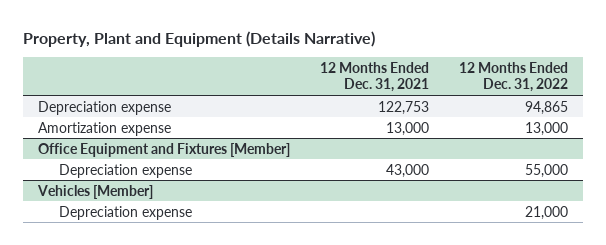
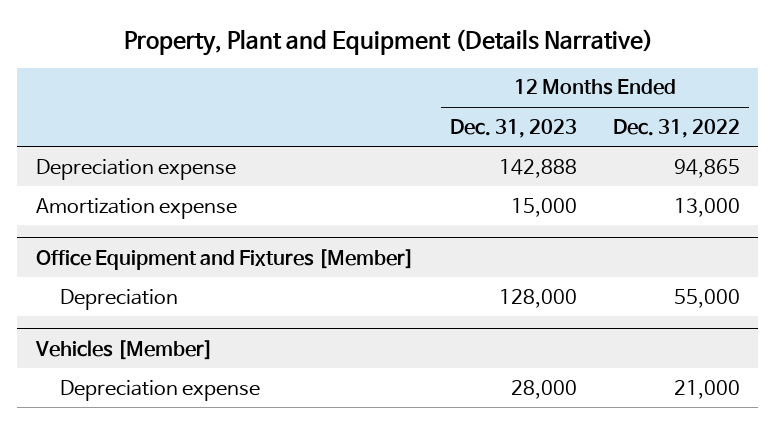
- | 12 Months Ended Dec. 31, 2021 | 12 Months Ended Dec. 31, 2022
+ | 12 Months Ended Dec. 31, 2023 | 12 Months Ended Dec. 31, 2022
@ Office Equipment and Fixtures [Member]
- Depreciation expense | 43,000 | 55,000
+ Depreciation | 128,000 | 55,000

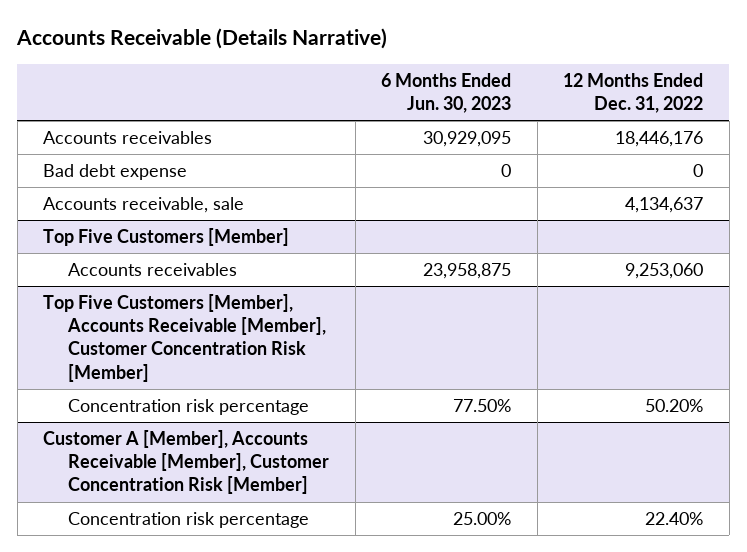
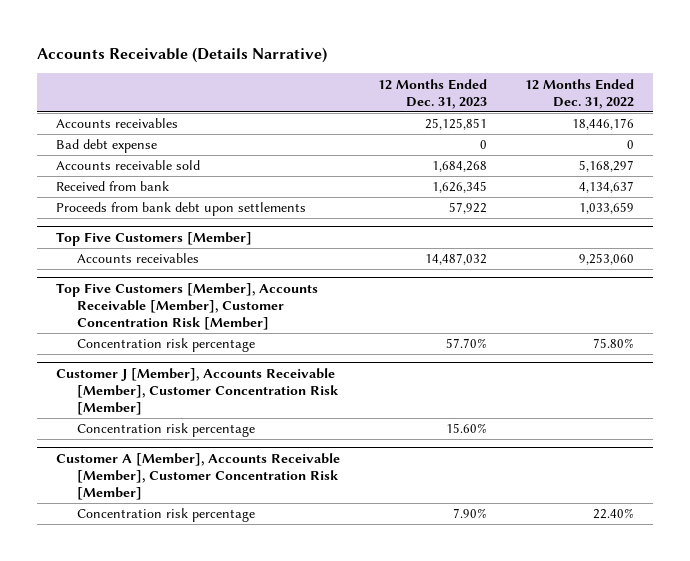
- | 6 Months Ended Jun. 30, 2023 | 12 Months Ended Dec. 31, 2022
+ | 12 Months Ended Dec. 31, 2023 | 12 Months Ended Dec. 31, 2022
- Accounts receivable, sale | | 4,134,637
+ Accounts receivable sold | 1,684,268 | 5,168,297
+ Received from bank | 1,626,345 | 4,134,637
+ Proceeds from bank debt upon settlements | 57,922 | 1,033,659
@ Top Five Customers [Member], Accounts Receivable [Member], Customer Concentration Risk [Member]
- Concentration risk percentage | 77.50% | 50.20%
+ Concentration risk percentage | 57.70% | 75.80%
+ Customer J [Member], Accounts Receivable [Member], Customer Concentration Risk [Member]
+ Concentration risk percentage | 15.60% |

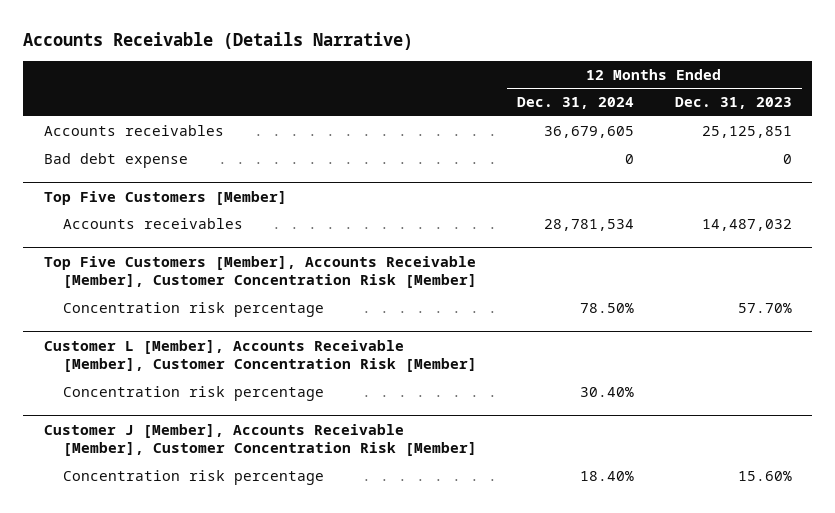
- | 12 Months Ended Dec. 31, 2023 | 12 Months Ended Dec. 31, 2022
+ | 12 Months Ended Dec. 31, 2024 | 12 Months Ended Dec. 31, 2023
- Accounts receivable sold | 1,684,268 | 5,168,297
- Received from bank | 1,626,345 | 4,134,637
- Proceeds from bank debt upon settlements | 57,922 | 1,033,659
+ Customer L [Member], Accounts Receivable [Member], Customer Concentration Risk [Member]
+ Concentration risk percentage | 30.40% |
- Customer A [Member], Accounts Receivable [Member], Customer Concentration Risk [Member]
- Concentration risk percentage | 7.90% | 22.40%

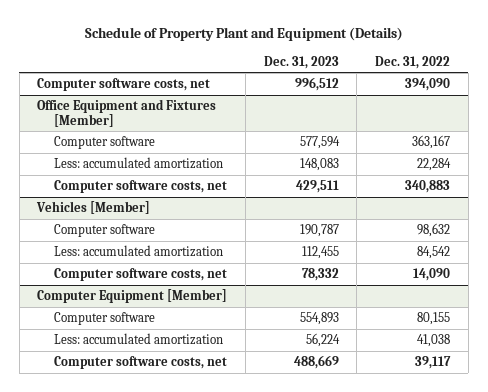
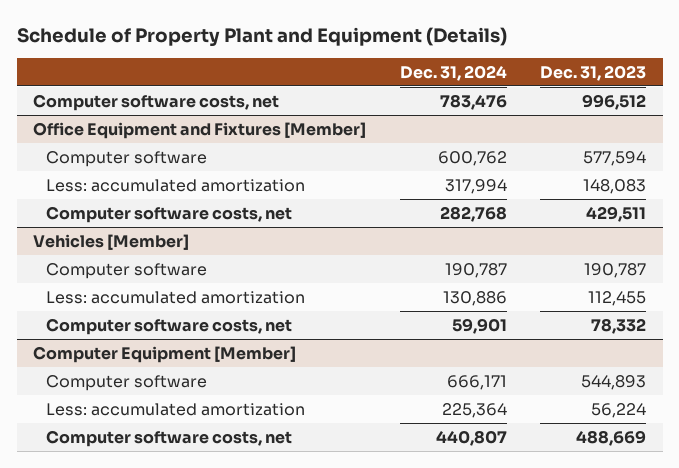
- | Dec. 31, 2023 | Dec. 31, 2022
+ | Dec. 31, 2024 | Dec. 31, 2023
@ Computer Equipment [Member]
- Computer software | 554,893 | 80,155
+ Computer software | 666,171 | 544,893

